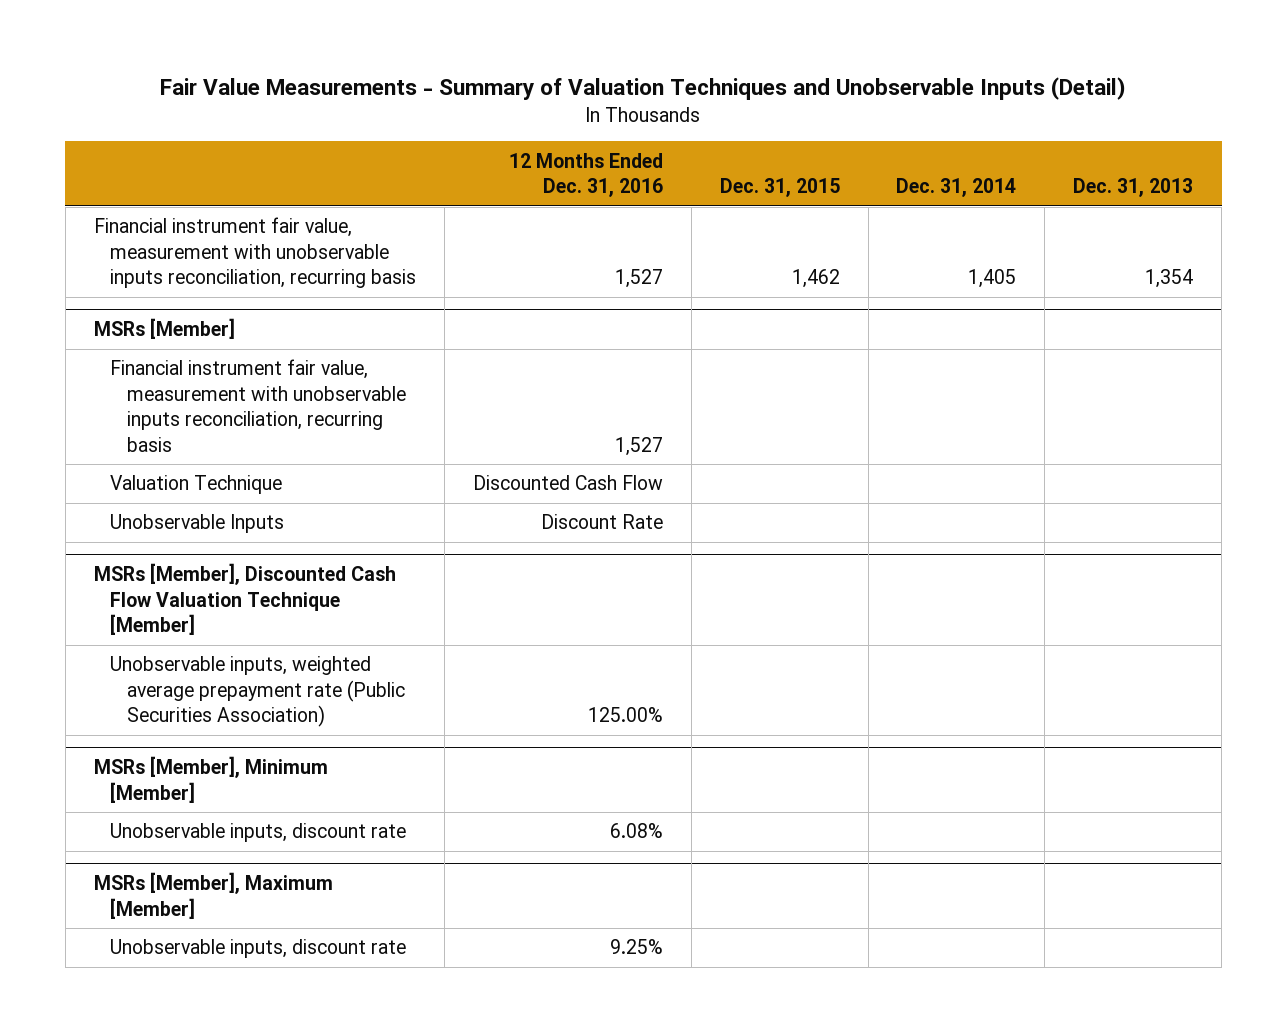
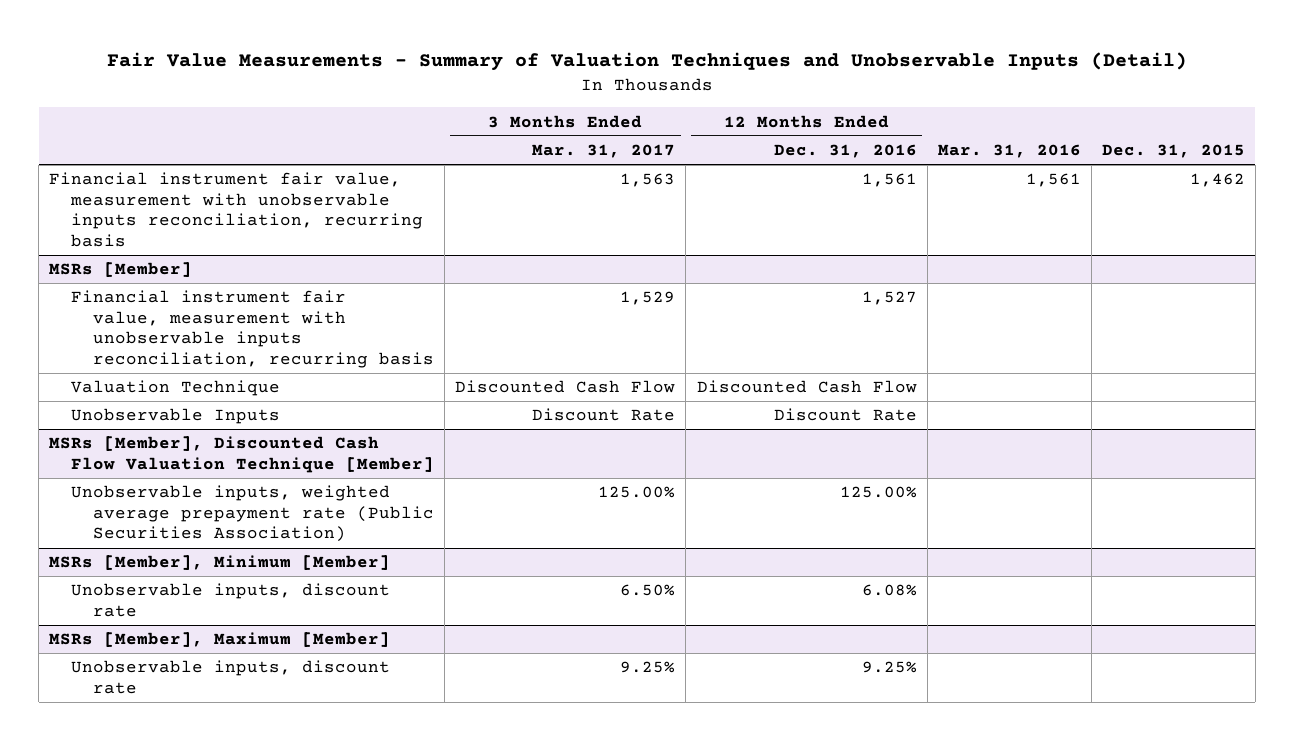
- | 12 Months Ended Dec. 31, 2016 | Dec. 31, 2015 | Dec. 31, 2014 | Dec. 31, 2013
+ | 3 Months Ended Mar. 31, 2017 | 12 Months Ended Dec. 31, 2016 | Mar. 31, 2016 | Dec. 31, 2015
- Financial instrument fair value, measurement with unobservable inputs reconciliation, recurring basis | 1,527 | 1,462 | 1,405 | 1,354
+ Financial instrument fair value, measurement with unobservable inputs reconciliation, recurring basis | 1,563 | 1,561 | 1,561 | 1,462

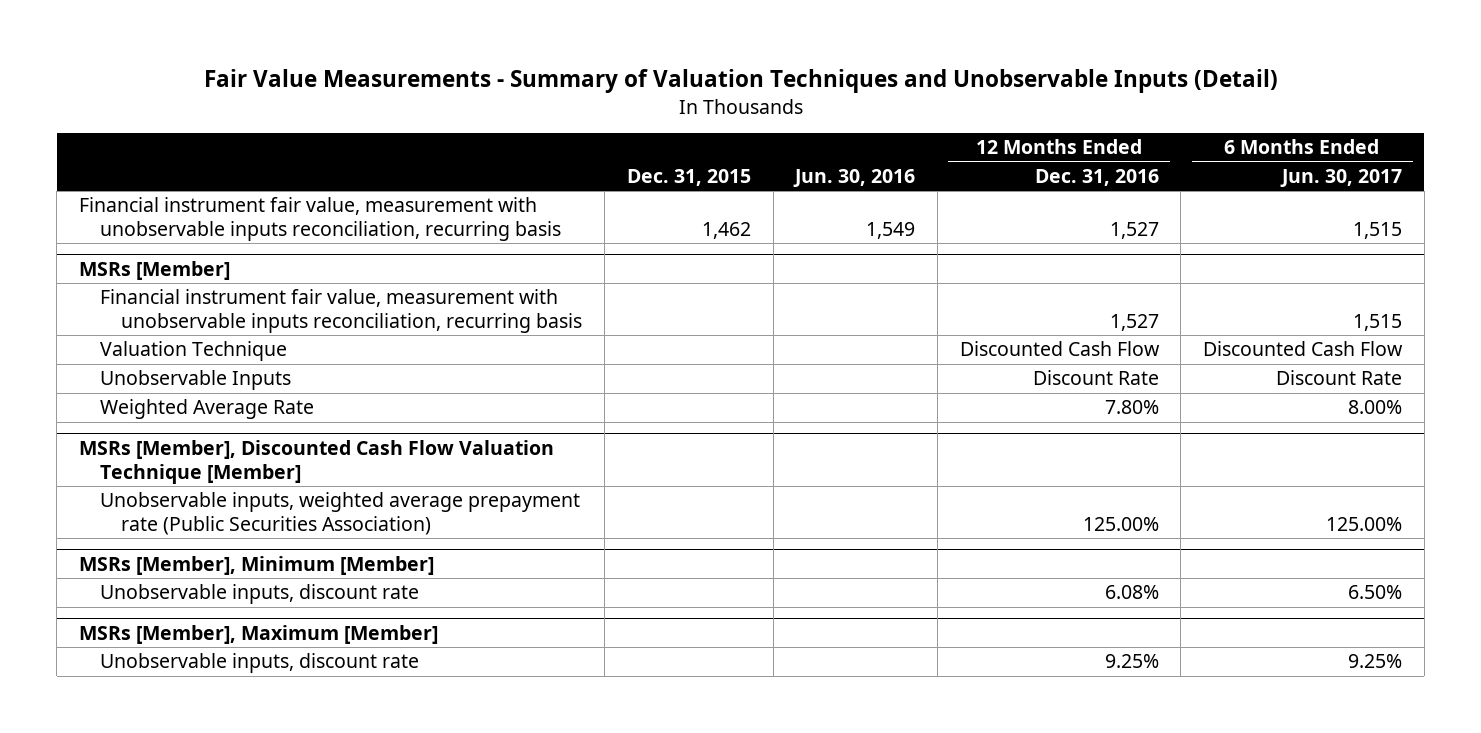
- | 3 Months Ended Mar. 31, 2017 | 12 Months Ended Dec. 31, 2016 | Mar. 31, 2016 | Dec. 31, 2015
+ | Dec. 31, 2015 | Jun. 30, 2016 | 12 Months Ended Dec. 31, 2016 | 6 Months Ended Jun. 30, 2017
- Financial instrument fair value, measurement with unobservable inputs reconciliation, recurring basis | 1,563 | 1,561 | 1,561 | 1,462
+ Financial instrument fair value, measurement with unobservable inputs reconciliation, recurring basis | 1,462 | 1,549 | 1,527 | 1,515
@ MSRs [Member]
+ Weighted Average Rate | | | 7.80% | 8.00%

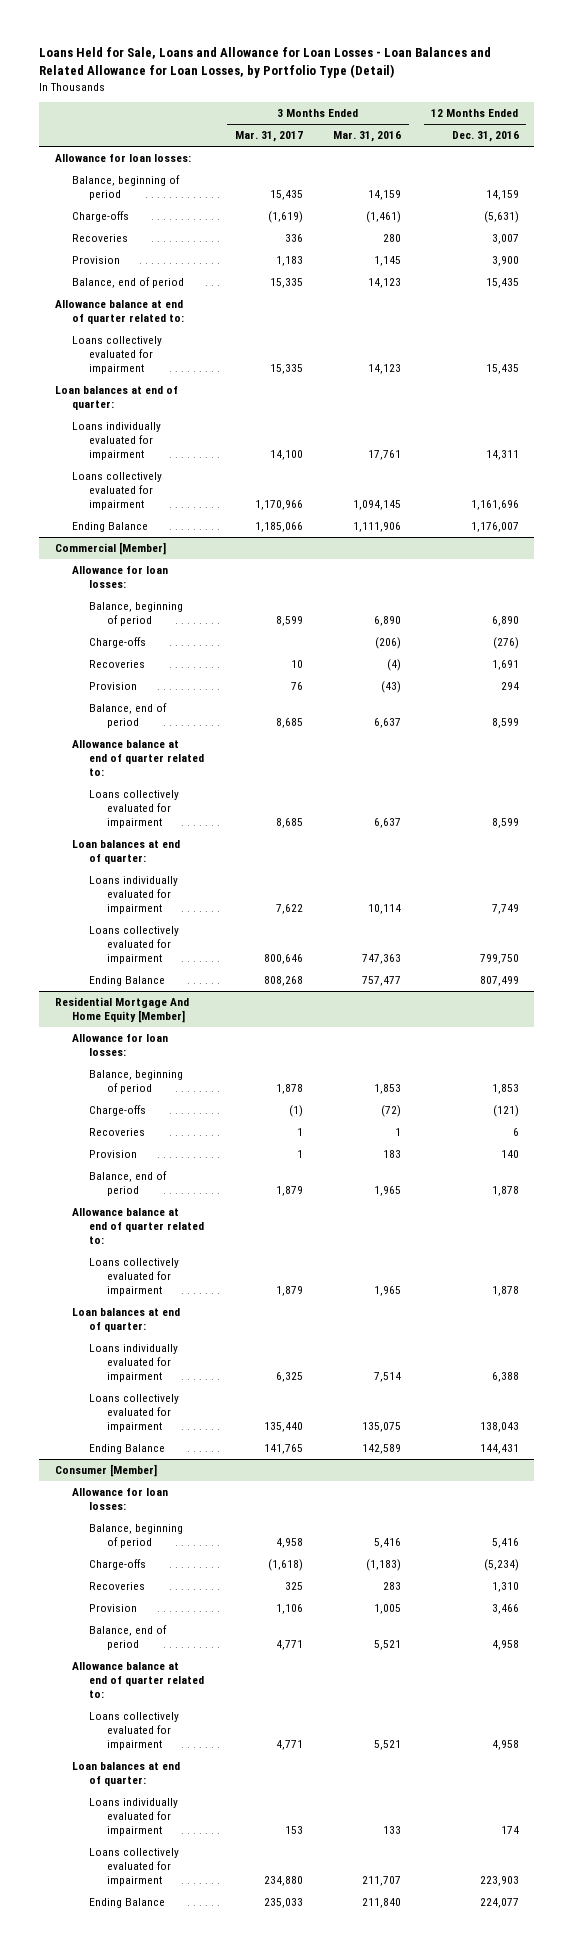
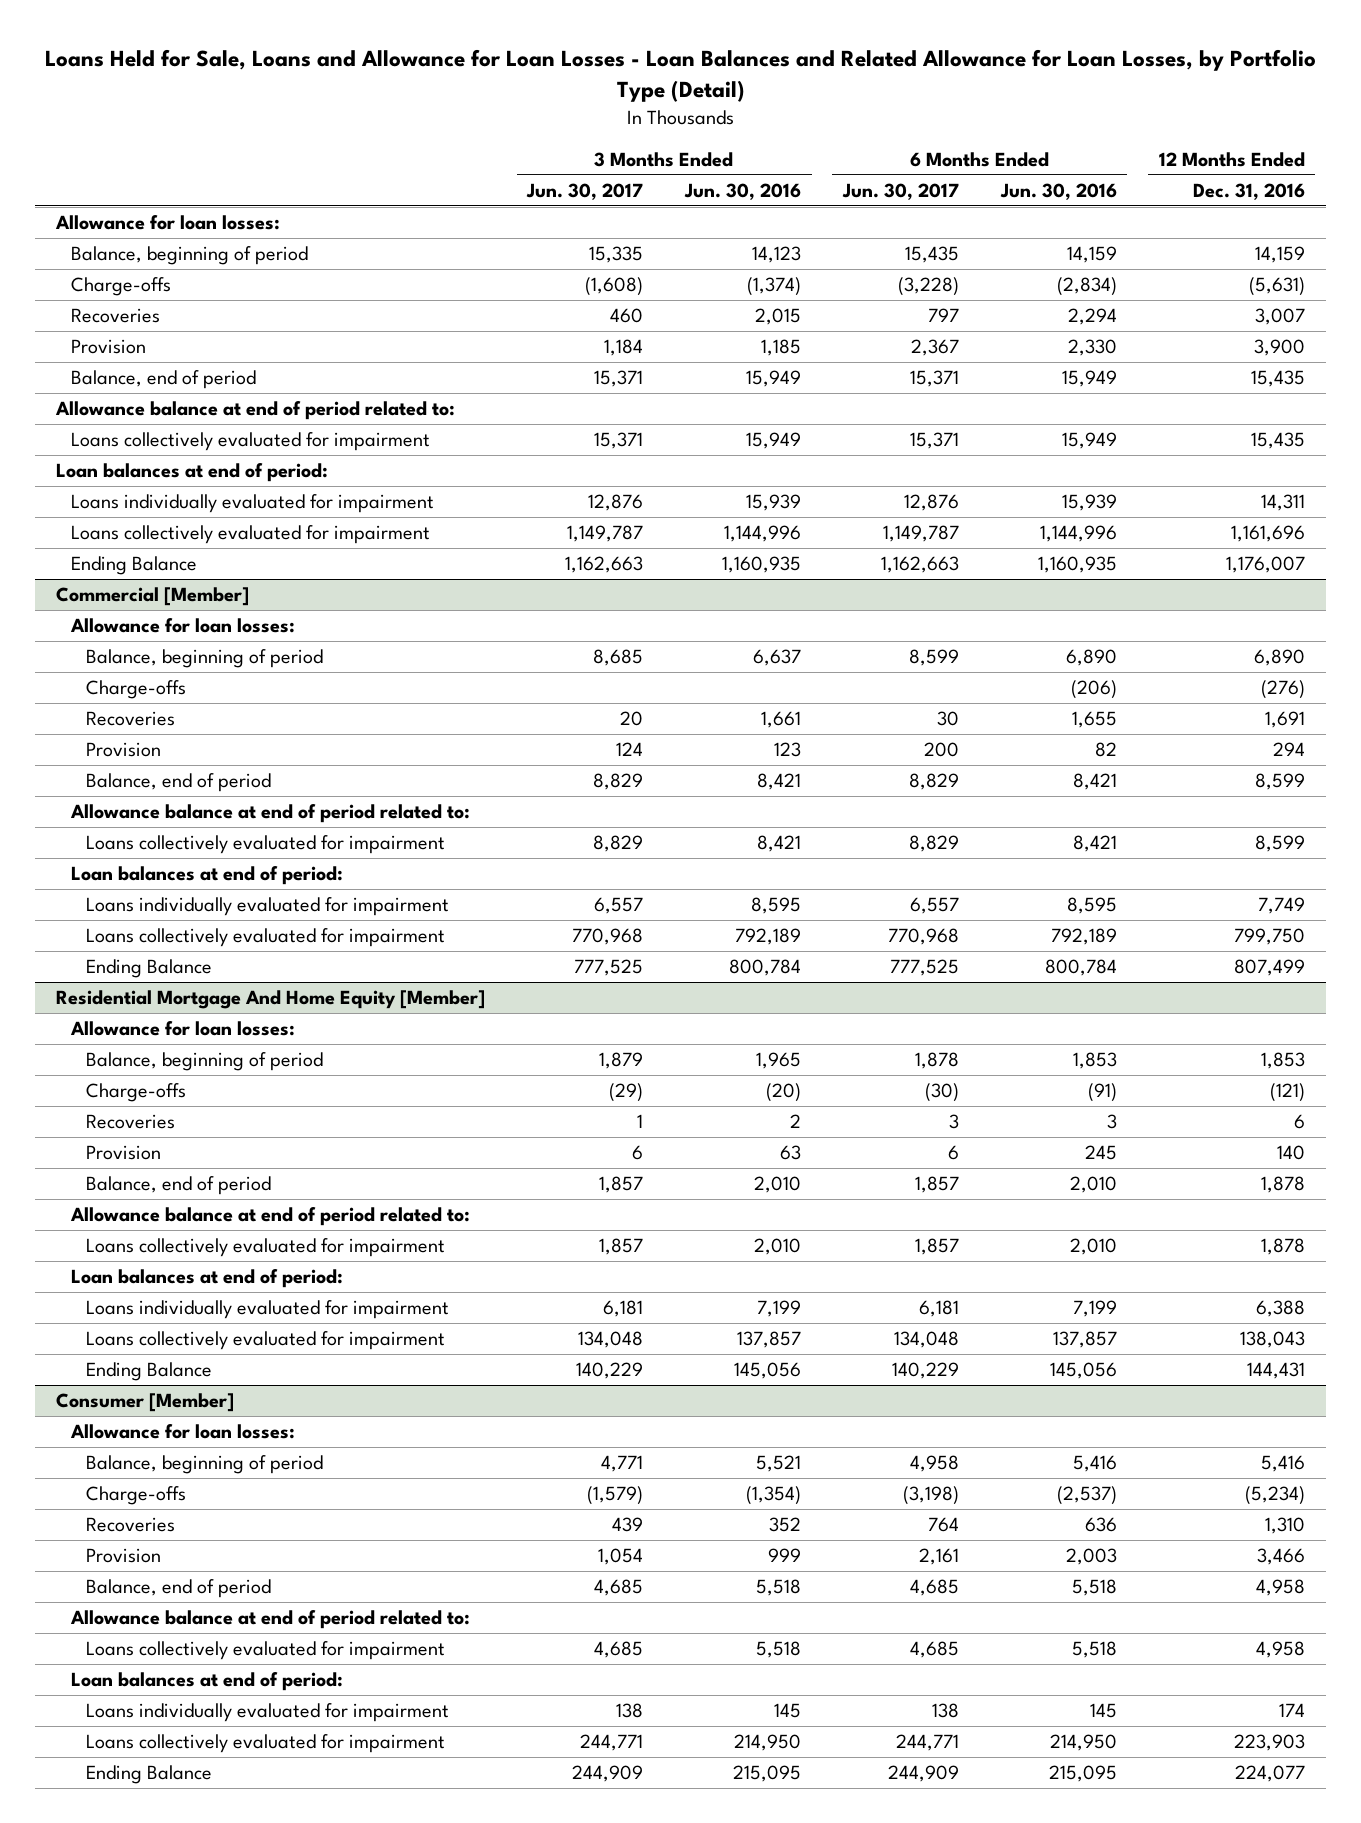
- | 3 Months Ended Mar. 31, 2017 | 3 Months Ended Mar. 31, 2016 | 12 Months Ended Dec. 31, 2016
+ | 3 Months Ended Jun. 30, 2017 | 3 Months Ended Jun. 30, 2016 | 6 Months Ended Jun. 30, 2017 | 6 Months Ended Jun. 30, 2016 | 12 Months Ended Dec. 31, 2016
- Allowance balance at end of quarter related to:
+ Allowance balance at end of period related to:
- Loan balances at end of quarter:
+ Loan balances at end of period:
@ Commercial [Member]
- Allowance balance at end of quarter related to:
+ Allowance balance at end of period related to:
- Loan balances at end of quarter:
+ Loan balances at end of period:
@ Residential Mortgage And Home Equity [Member]
- Allowance balance at end of quarter related to:
+ Allowance balance at end of period related to:
- Loan balances at end of quarter:
+ Loan balances at end of period:
@ Consumer [Member]
- Allowance balance at end of quarter related to:
+ Allowance balance at end of period related to:
- Loan balances at end of quarter:
+ Loan balances at end of period:

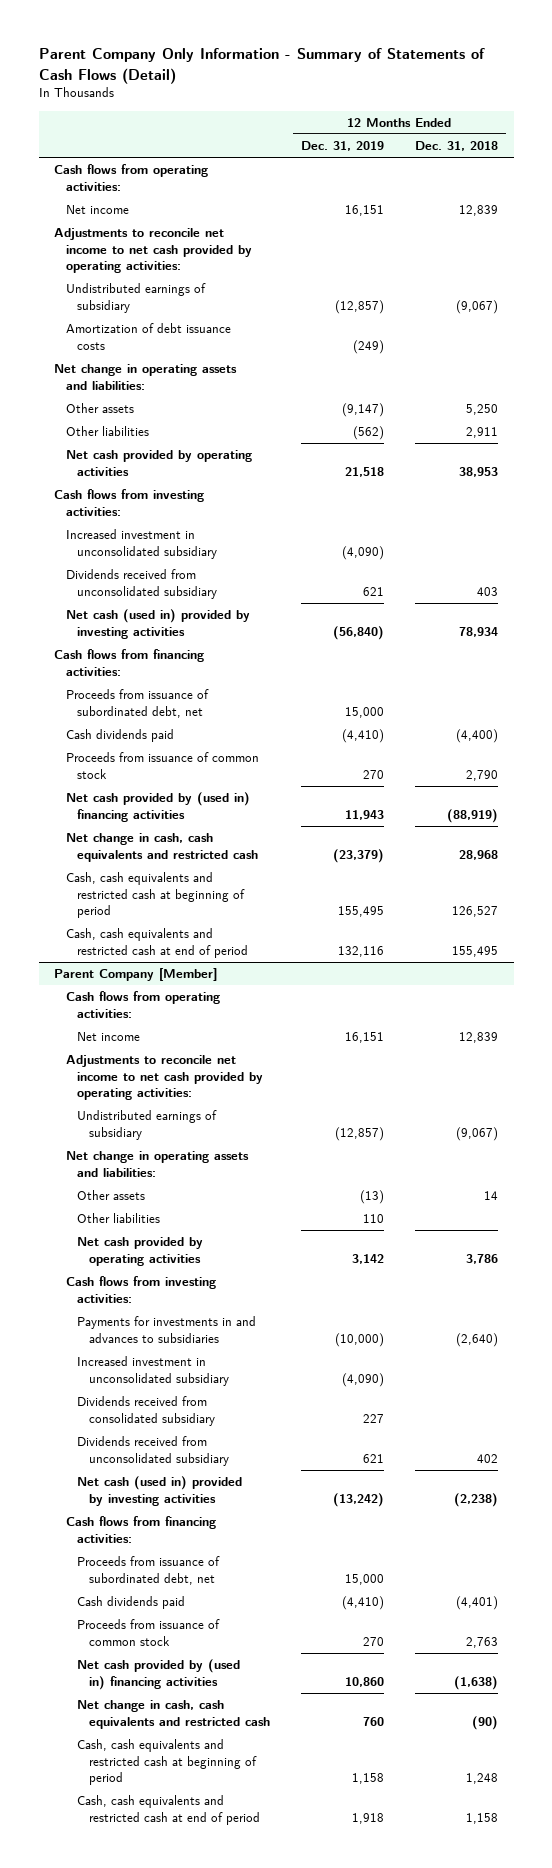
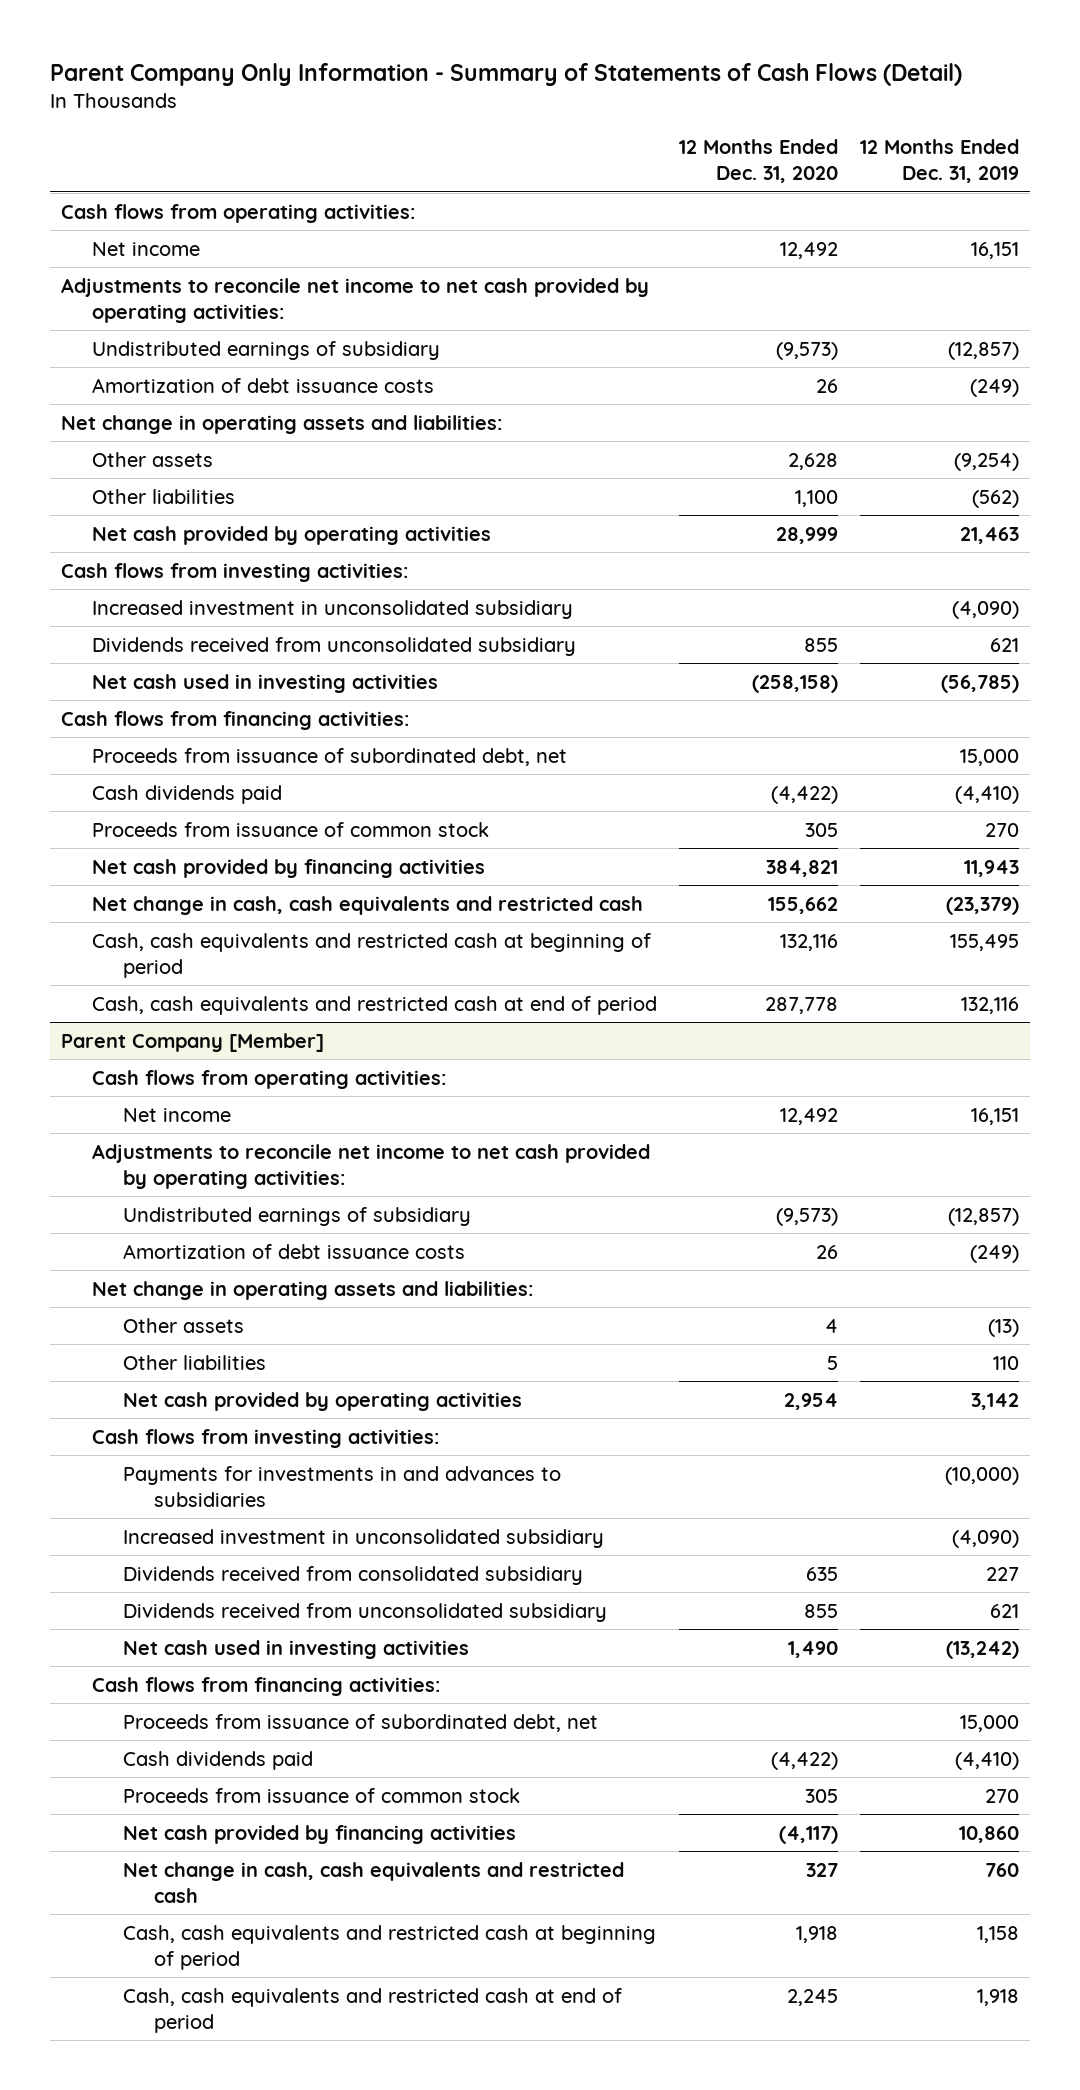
- | 12 Months Ended Dec. 31, 2019 | 12 Months Ended Dec. 31, 2018
+ | 12 Months Ended Dec. 31, 2020 | 12 Months Ended Dec. 31, 2019
- Other assets | (9,147) | 5,250
+ Other assets | 2,628 | (9,254)
- Net cash provided by operating activities | 21,518 | 38,953
+ Net cash provided by operating activities | 28,999 | 21,463
- Net cash (used in) provided by investing activities | (56,840) | 78,934
+ Net cash used in investing activities | (258,158) | (56,785)
- Net cash provided by (used in) financing activities | 11,943 | (88,919)
+ Net cash provided by financing activities | 384,821 | 11,943
@ Parent Company [Member]
+ Amortization of debt issuance costs | 26 | (249)
- Net cash (used in) provided by investing activities | (13,242) | (2,238)
+ Net cash used in investing activities | 1,490 | (13,242)
- Net cash provided by (used in) financing activities | 10,860 | (1,638)
+ Net cash provided by financing activities | (4,117) | 10,860

